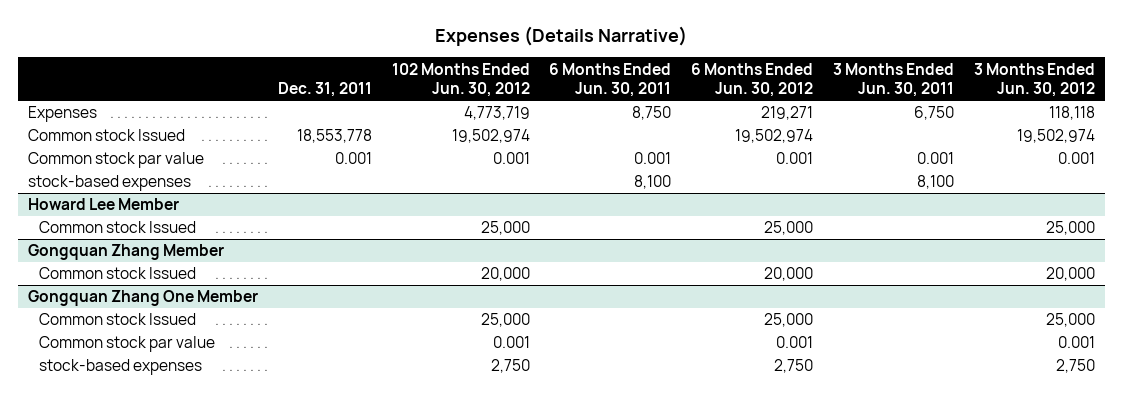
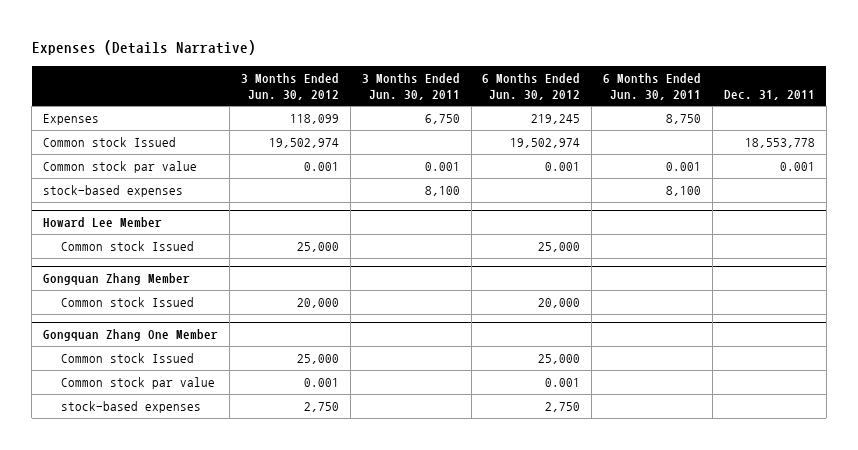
- | Dec. 31, 2011 | 102 Months Ended Jun. 30, 2012 | 6 Months Ended Jun. 30, 2011 | 6 Months Ended Jun. 30, 2012 | 3 Months Ended Jun. 30, 2011 | 3 Months Ended Jun. 30, 2012
+ | 3 Months Ended Jun. 30, 2012 | 3 Months Ended Jun. 30, 2011 | 6 Months Ended Jun. 30, 2012 | 6 Months Ended Jun. 30, 2011 | Dec. 31, 2011
- Expenses | | 4,773,719 | 8,750 | 219,271 | 6,750 | 118,118
+ Expenses | 118,099 | 6,750 | 219,245 | 8,750 |

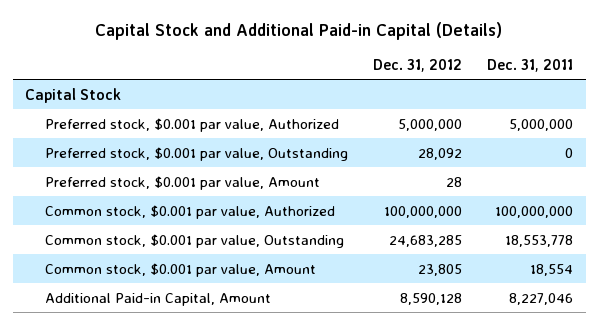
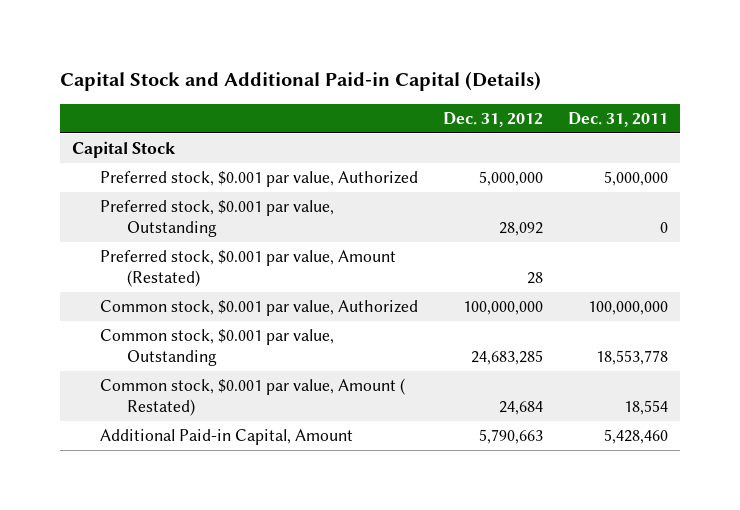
- Preferred stock, $0.001 par value, Amount | 28 |
+ Preferred stock, $0.001 par value, Amount (Restated) | 28 |
- Common stock, $0.001 par value, Amount | 23,805 | 18,554
- Additional Paid-in Capital, Amount | 8,590,128 | 8,227,046
+ Common stock, $0.001 par value, Amount ( Restated) | 24,684 | 18,554
+ Additional Paid-in Capital, Amount | 5,790,663 | 5,428,460

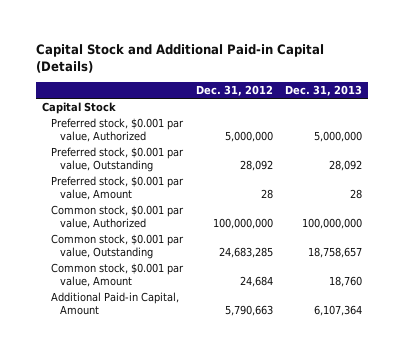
- | Dec. 31, 2012 | Dec. 31, 2011
+ | Dec. 31, 2012 | Dec. 31, 2013
- Preferred stock, $0.001 par value, Amount (Restated) | 28 |
+ Preferred stock, $0.001 par value, Amount | 28 | 28
- Common stock, $0.001 par value, Amount ( Restated) | 24,684 | 18,554
+ Common stock, $0.001 par value, Amount | 24,684 | 18,760

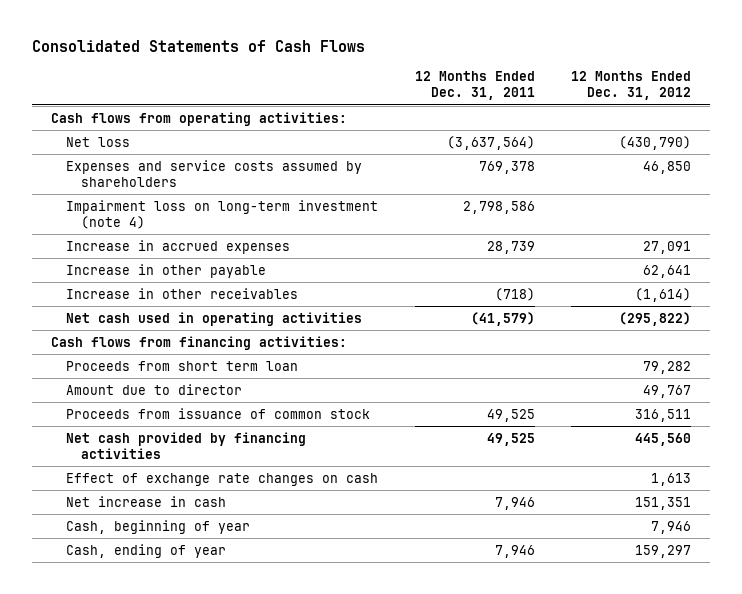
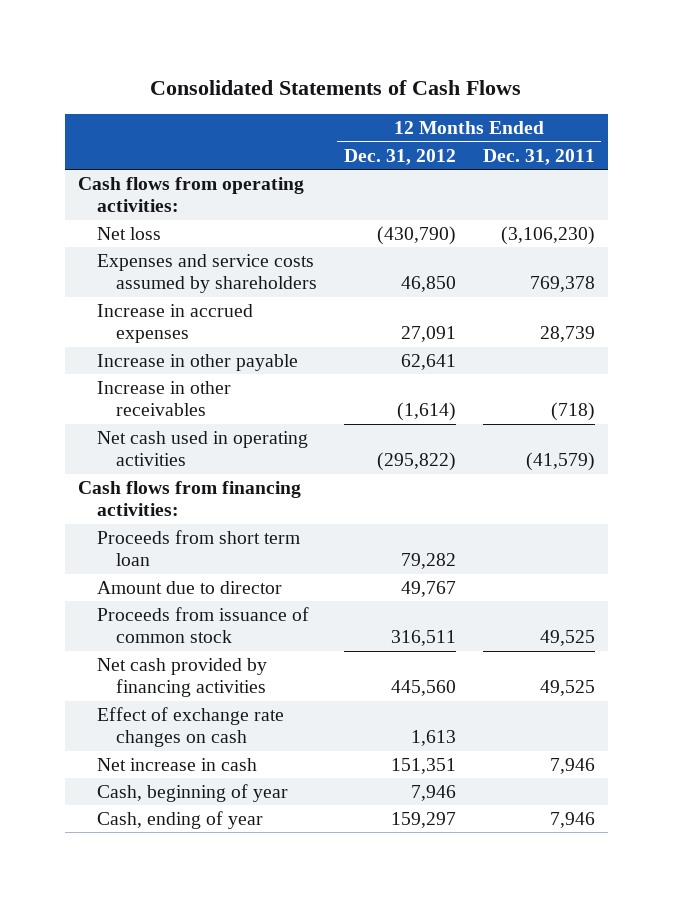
- | 12 Months Ended Dec. 31, 2011 | 12 Months Ended Dec. 31, 2012
+ | 12 Months Ended Dec. 31, 2012 | 12 Months Ended Dec. 31, 2011
- Net loss | (3,637,564) | (430,790)
+ Net loss | (430,790) | (3,106,230)
- Impairment loss on long-term investment (note 4) | 2,798,586 |

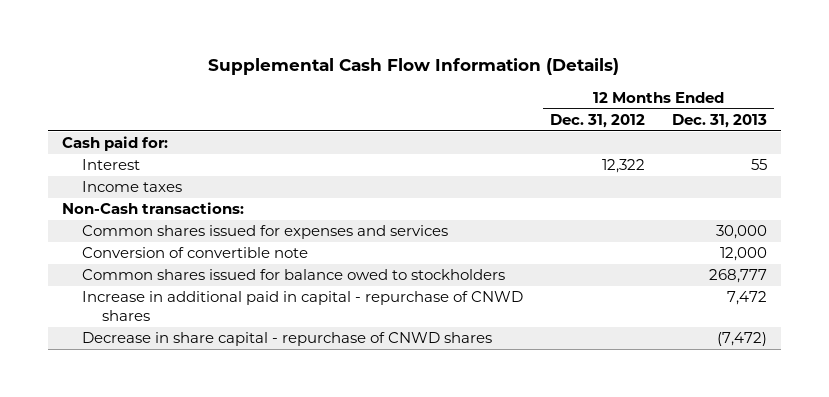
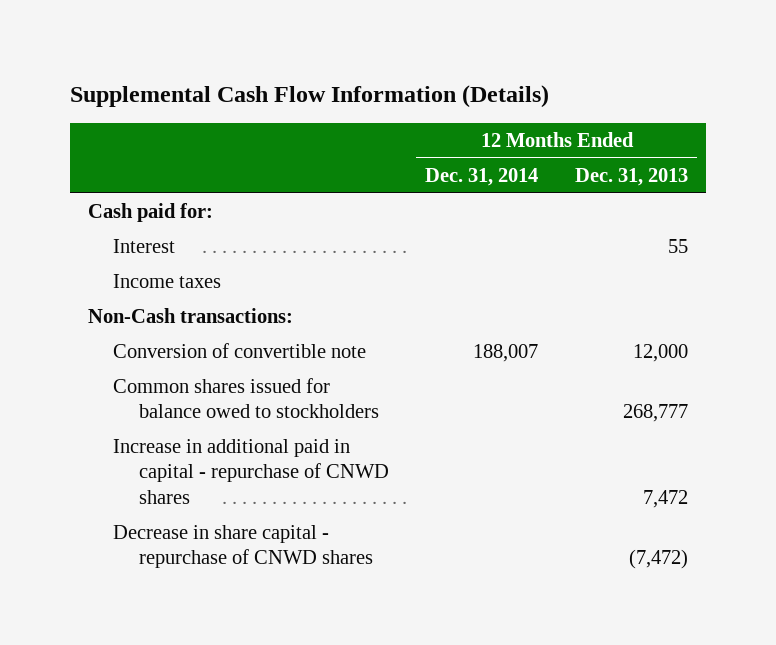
- | 12 Months Ended Dec. 31, 2012 | 12 Months Ended Dec. 31, 2013
+ | 12 Months Ended Dec. 31, 2014 | 12 Months Ended Dec. 31, 2013
- Common shares issued for expenses and services | | 30,000

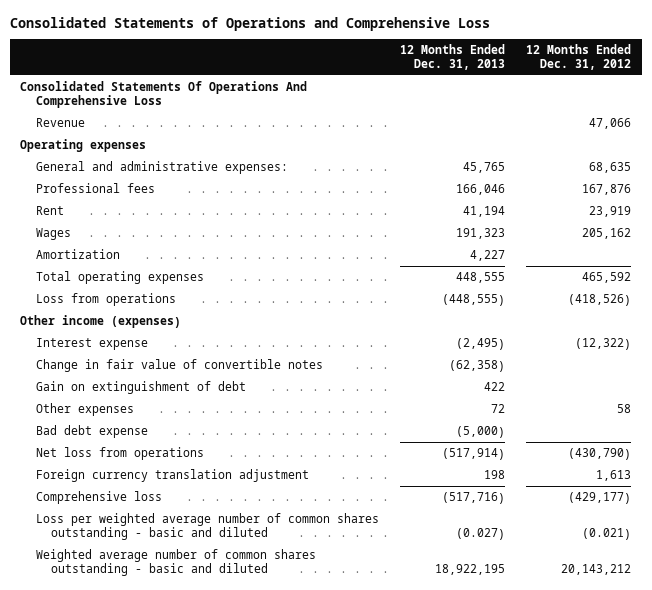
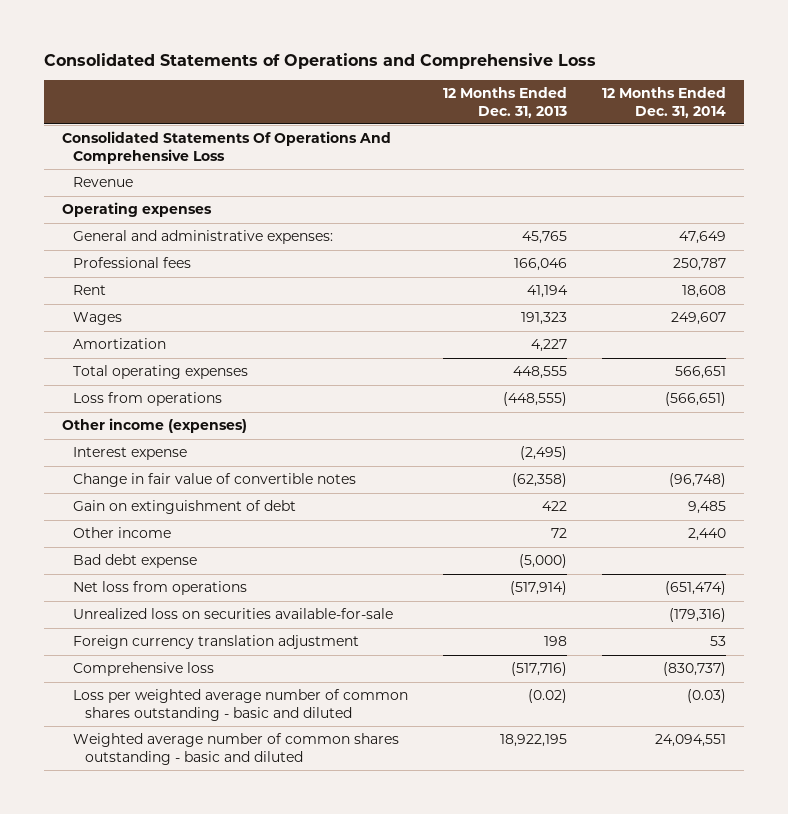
- | 12 Months Ended Dec. 31, 2013 | 12 Months Ended Dec. 31, 2012
+ | 12 Months Ended Dec. 31, 2013 | 12 Months Ended Dec. 31, 2014
- Other expenses | 72 | 58
+ Other income | 72 | 2,440
+ Unrealized loss on securities available-for-sale | | (179,316)
- Loss per weighted average number of common shares outstanding - basic and diluted | (0.027) | (0.021)
+ Loss per weighted average number of common shares outstanding - basic and diluted | (0.02) | (0.03)

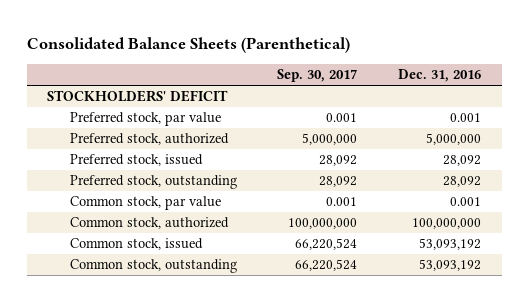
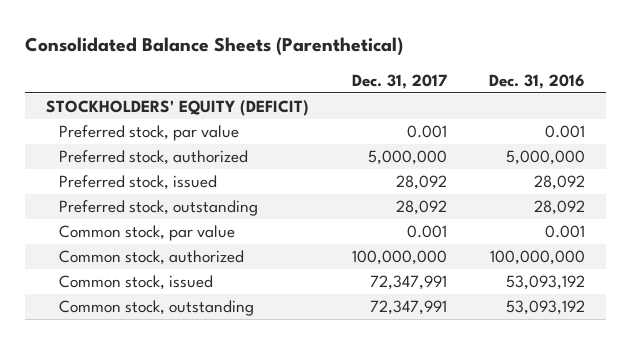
- | Sep. 30, 2017 | Dec. 31, 2016
+ | Dec. 31, 2017 | Dec. 31, 2016
- STOCKHOLDERS' DEFICIT
+ STOCKHOLDERS' EQUITY (DEFICIT)

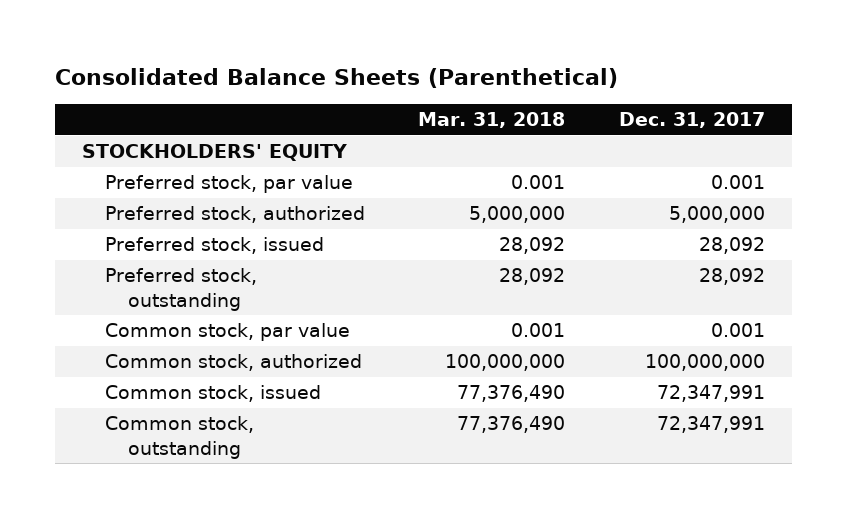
- | Dec. 31, 2017 | Dec. 31, 2016
+ | Mar. 31, 2018 | Dec. 31, 2017
- STOCKHOLDERS' EQUITY (DEFICIT)
+ STOCKHOLDERS' EQUITY

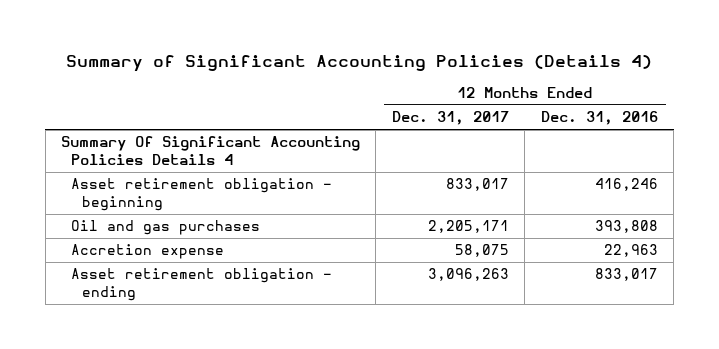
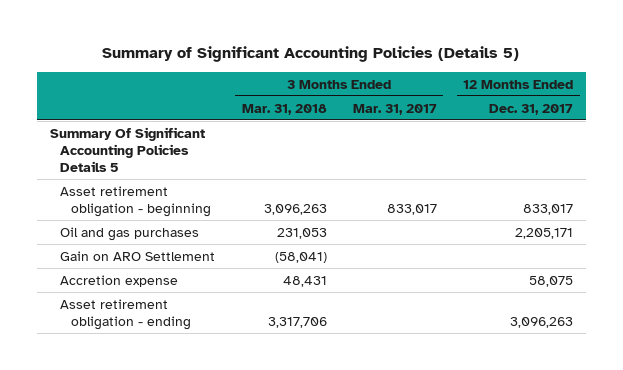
- Summary of Significant Accounting Policies (Details 4)
+ Summary of Significant Accounting Policies (Details 5)
- | 12 Months Ended Dec. 31, 2017 | 12 Months Ended Dec. 31, 2016
+ | 3 Months Ended Mar. 31, 2018 | 3 Months Ended Mar. 31, 2017 | 12 Months Ended Dec. 31, 2017
- Summary Of Significant Accounting Policies Details 4
+ Summary Of Significant Accounting Policies Details 5
+ Gain on ARO Settlement | (58,041) | |

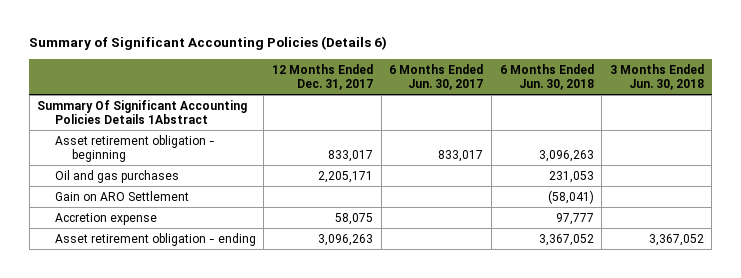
- Summary of Significant Accounting Policies (Details 5)
+ Summary of Significant Accounting Policies (Details 6)
- | 3 Months Ended Mar. 31, 2018 | 3 Months Ended Mar. 31, 2017 | 12 Months Ended Dec. 31, 2017
+ | 12 Months Ended Dec. 31, 2017 | 6 Months Ended Jun. 30, 2017 | 6 Months Ended Jun. 30, 2018 | 3 Months Ended Jun. 30, 2018
- Summary Of Significant Accounting Policies Details 5
+ Summary Of Significant Accounting Policies Details 1Abstract

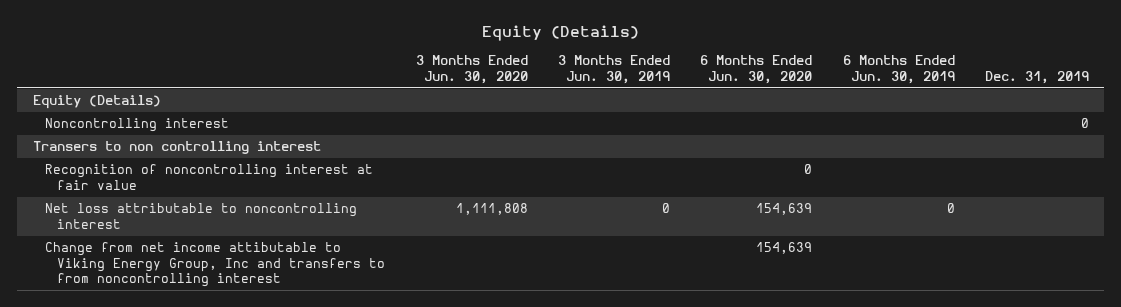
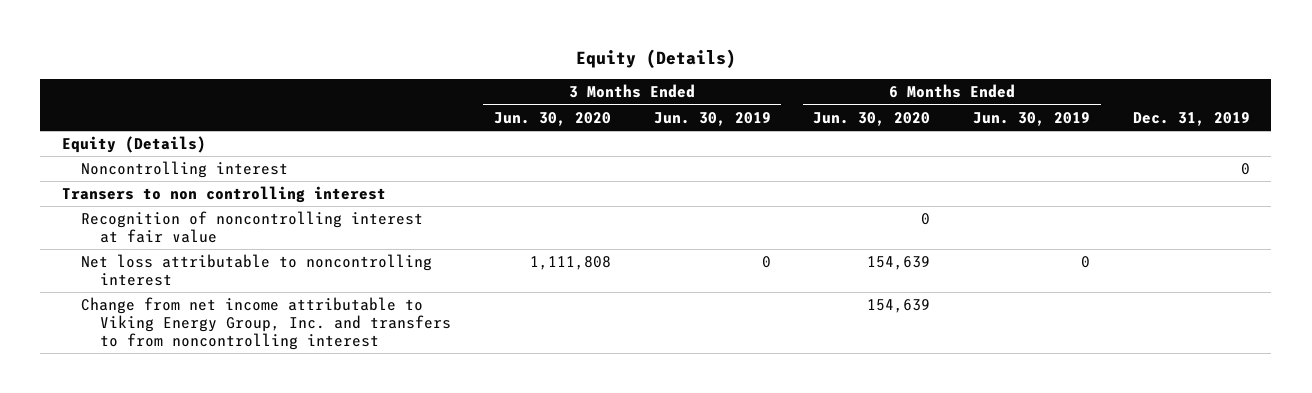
- Change from net income attibutable to Viking Energy Group, Inc and transfers to from noncontrolling interest | | | 154,639 | |
+ Change from net income attributable to Viking Energy Group, Inc. and transfers to from noncontrolling interest | | | 154,639 | |

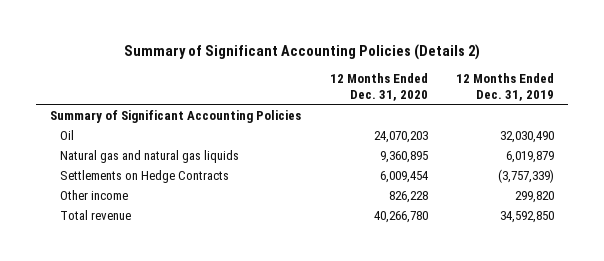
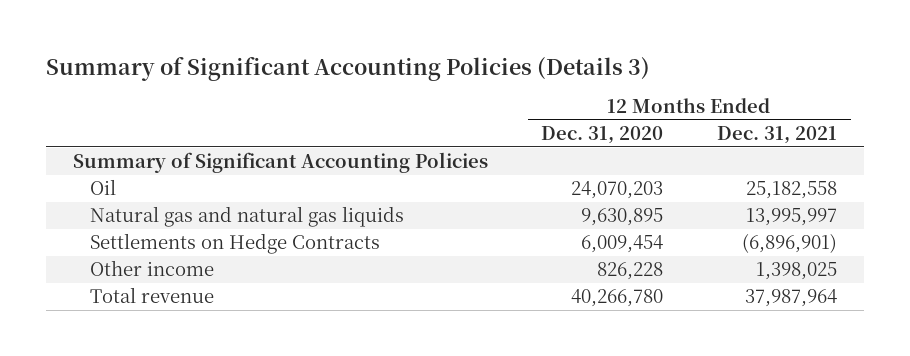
- Summary of Significant Accounting Policies (Details 2)
+ Summary of Significant Accounting Policies (Details 3)
- | 12 Months Ended Dec. 31, 2020 | 12 Months Ended Dec. 31, 2019
+ | 12 Months Ended Dec. 31, 2020 | 12 Months Ended Dec. 31, 2021
- Natural gas and natural gas liquids | 9,360,895 | 6,019,879
+ Natural gas and natural gas liquids | 9,630,895 | 13,995,997

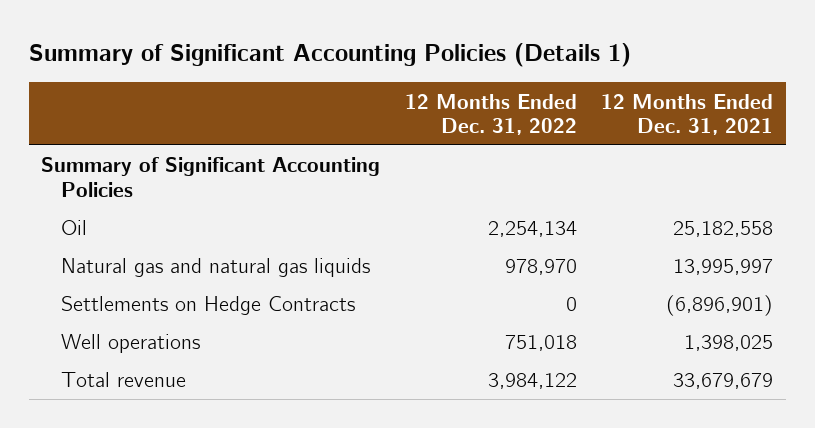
- Summary of Significant Accounting Policies (Details 3)
+ Summary of Significant Accounting Policies (Details 1)
- | 12 Months Ended Dec. 31, 2020 | 12 Months Ended Dec. 31, 2021
+ | 12 Months Ended Dec. 31, 2022 | 12 Months Ended Dec. 31, 2021
- Other income | 826,228 | 1,398,025
- Total revenue | 40,266,780 | 37,987,964
+ Well operations | 751,018 | 1,398,025
+ Total revenue | 3,984,122 | 33,679,679

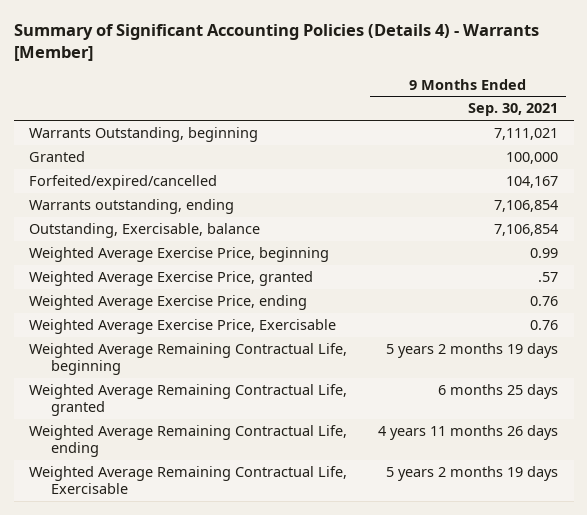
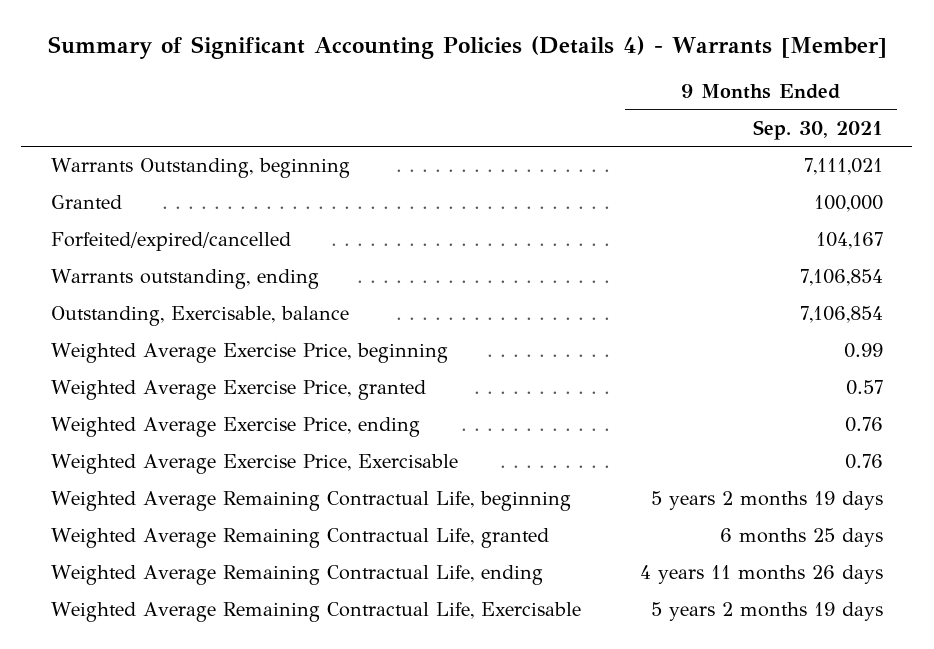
- Weighted Average Exercise Price, granted | .57
+ Weighted Average Exercise Price, granted | 0.57

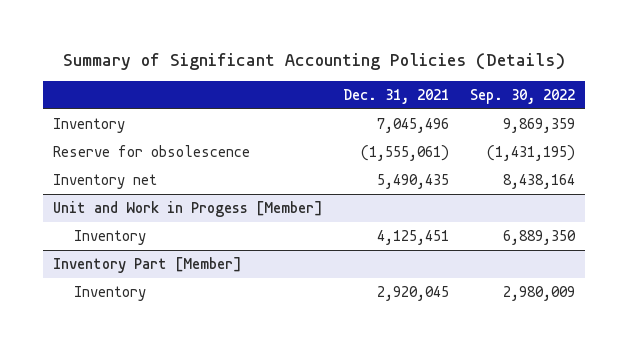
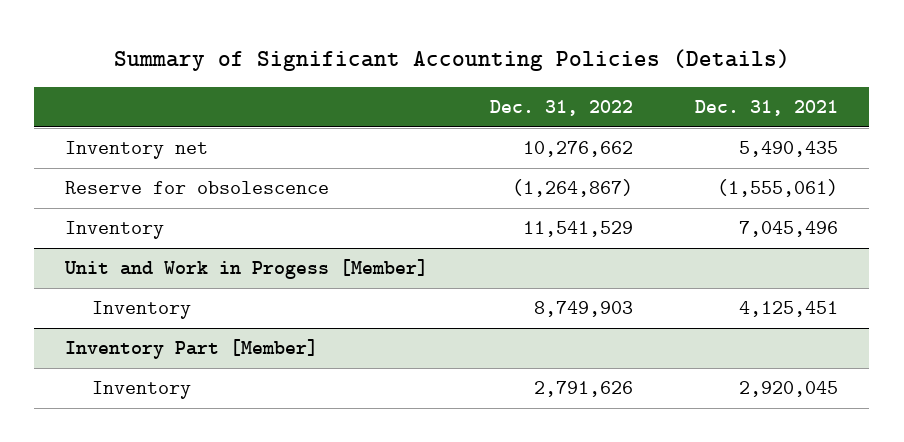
- | Dec. 31, 2021 | Sep. 30, 2022
+ | Dec. 31, 2022 | Dec. 31, 2021
moved down: Reserve for obsolescence | (1,264,867) | (1,555,061)
moved down: Inventory | 11,541,529 | 7,045,496

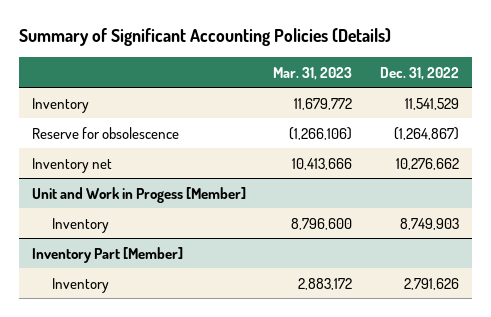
- | Dec. 31, 2022 | Dec. 31, 2021
+ | Mar. 31, 2023 | Dec. 31, 2022
moved down: Reserve for obsolescence | (1,266,106) | (1,264,867)
moved down: Inventory net | 10,413,666 | 10,276,662

